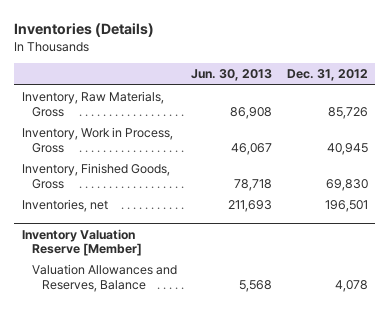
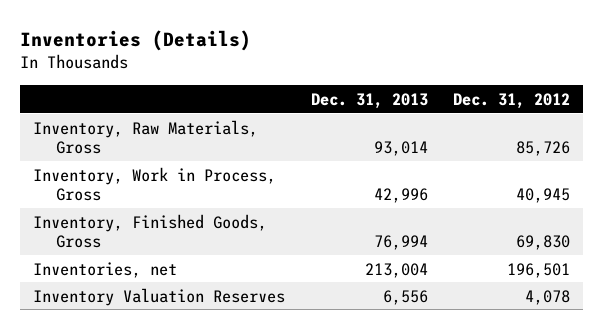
- | Jun. 30, 2013 | Dec. 31, 2012
+ | Dec. 31, 2013 | Dec. 31, 2012
- Inventory Valuation Reserve [Member]
- Valuation Allowances and Reserves, Balance | 5,568 | 4,078
+ Inventory Valuation Reserves | 6,556 | 4,078

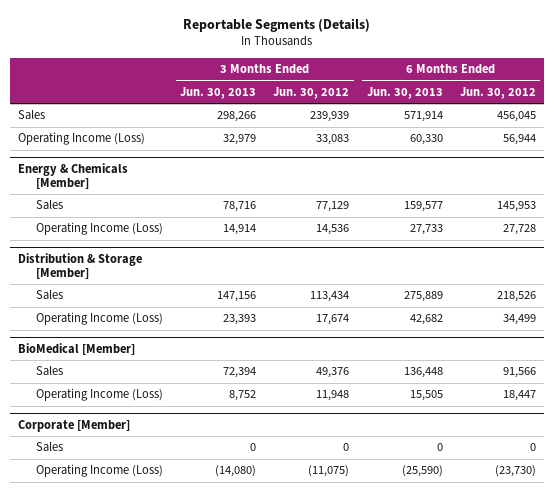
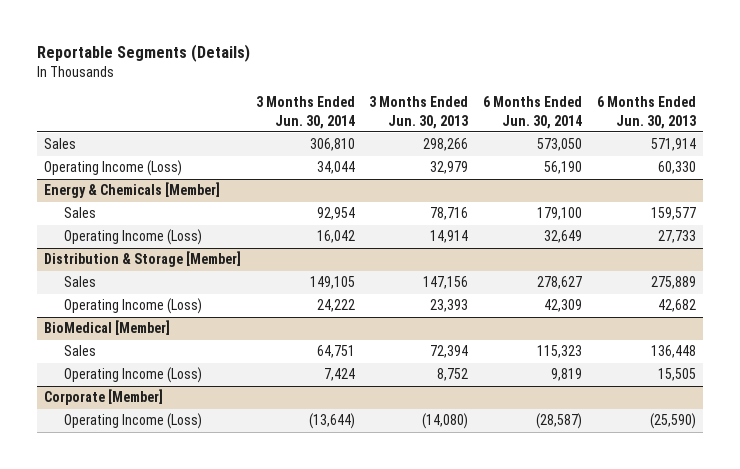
- | 3 Months Ended Jun. 30, 2013 | 3 Months Ended Jun. 30, 2012 | 6 Months Ended Jun. 30, 2013 | 6 Months Ended Jun. 30, 2012
+ | 3 Months Ended Jun. 30, 2014 | 3 Months Ended Jun. 30, 2013 | 6 Months Ended Jun. 30, 2014 | 6 Months Ended Jun. 30, 2013
@ Corporate [Member]
- Sales | 0 | 0 | 0 | 0

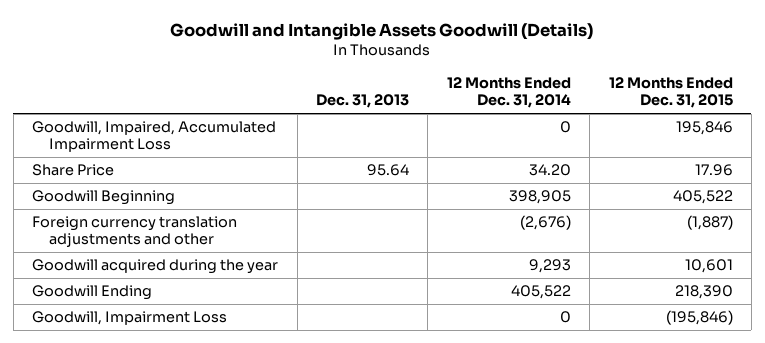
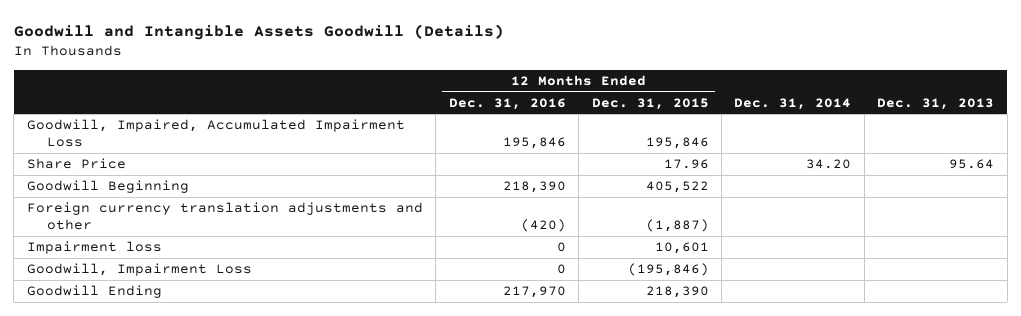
- | Dec. 31, 2013 | 12 Months Ended Dec. 31, 2014 | 12 Months Ended Dec. 31, 2015
+ | 12 Months Ended Dec. 31, 2016 | 12 Months Ended Dec. 31, 2015 | Dec. 31, 2014 | Dec. 31, 2013
- Goodwill acquired during the year | | 9,293 | 10,601
+ Impairment loss | 0 | 10,601 | |
moved down: Goodwill Ending | 217,970 | 218,390 | |

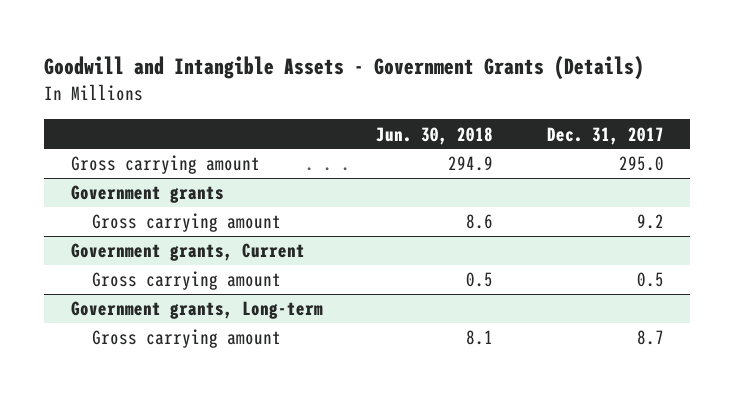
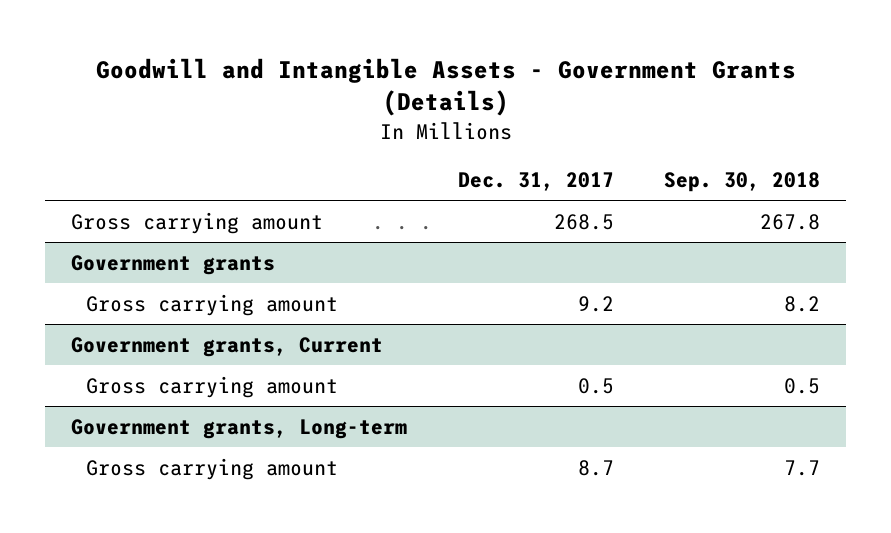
- | Jun. 30, 2018 | Dec. 31, 2017
+ | Dec. 31, 2017 | Sep. 30, 2018
- Gross carrying amount | 294.9 | 295.0
+ Gross carrying amount | 268.5 | 267.8

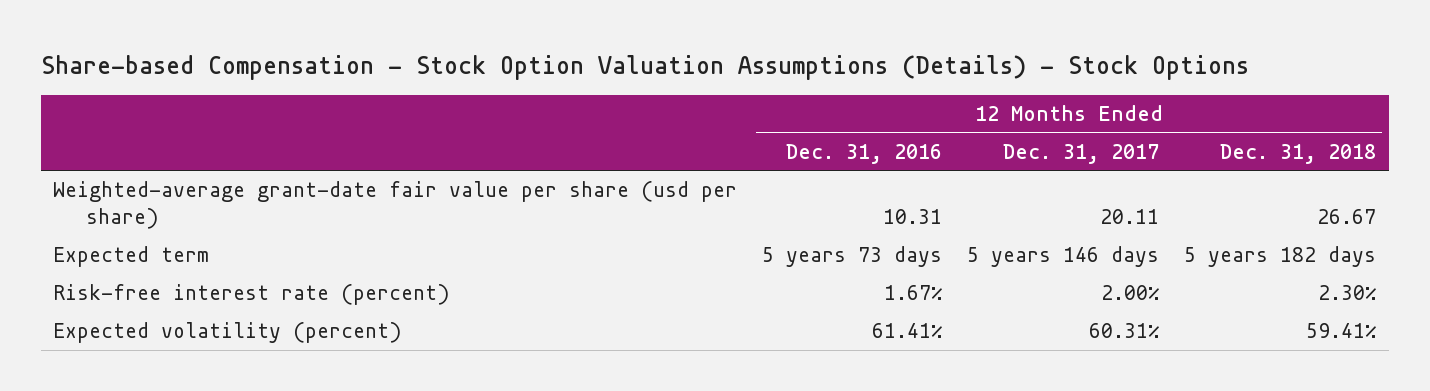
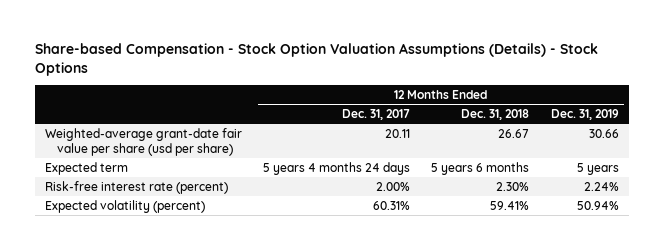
- | 12 Months Ended Dec. 31, 2016 | 12 Months Ended Dec. 31, 2017 | 12 Months Ended Dec. 31, 2018
+ | 12 Months Ended Dec. 31, 2017 | 12 Months Ended Dec. 31, 2018 | 12 Months Ended Dec. 31, 2019
- Expected term | 5 years 73 days | 5 years 146 days | 5 years 182 days
+ Expected term | 5 years 4 months 24 days | 5 years 6 months | 5 years

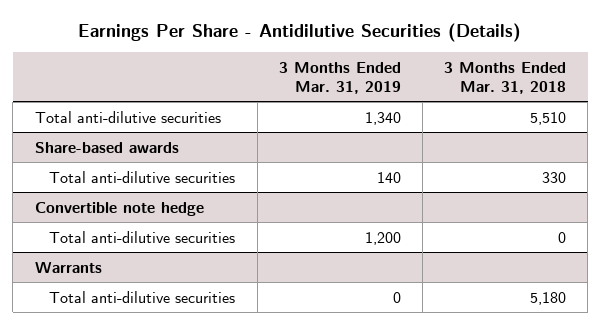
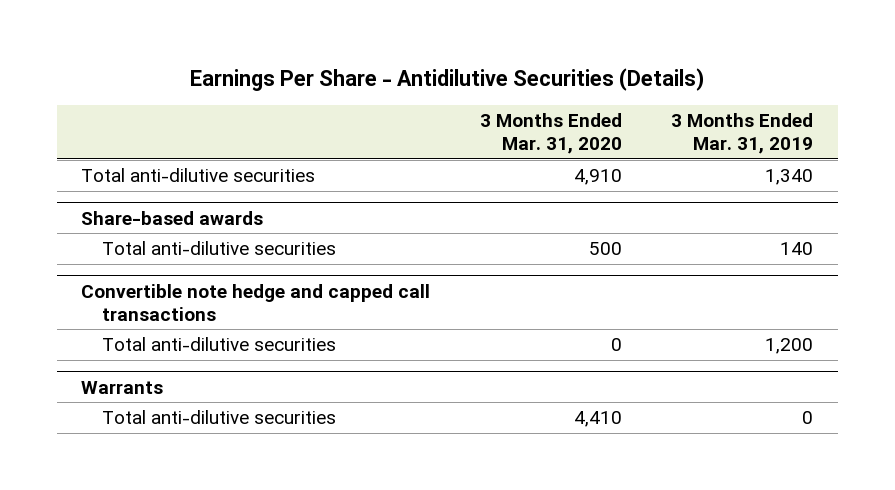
- | 3 Months Ended Mar. 31, 2019 | 3 Months Ended Mar. 31, 2018
+ | 3 Months Ended Mar. 31, 2020 | 3 Months Ended Mar. 31, 2019
- Convertible note hedge
+ Convertible note hedge and capped call transactions

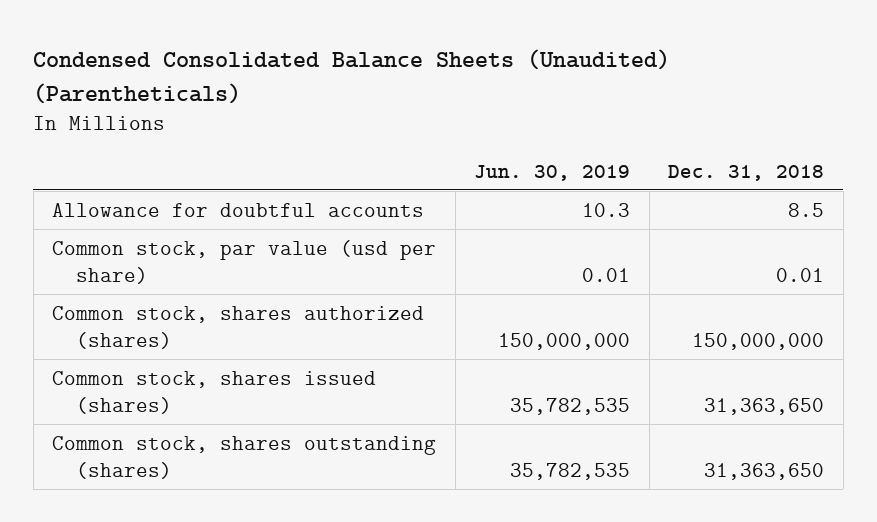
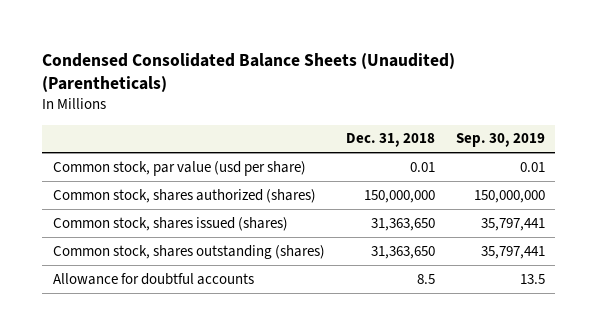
- | Jun. 30, 2019 | Dec. 31, 2018
+ | Dec. 31, 2018 | Sep. 30, 2019
moved down: Allowance for doubtful accounts | 8.5 | 13.5

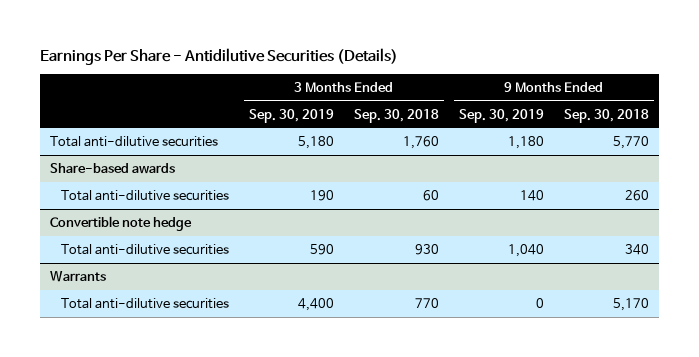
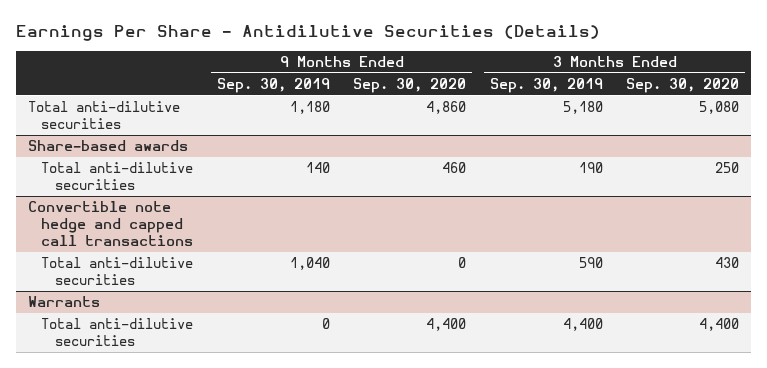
- | 3 Months Ended Sep. 30, 2019 | 3 Months Ended Sep. 30, 2018 | 9 Months Ended Sep. 30, 2019 | 9 Months Ended Sep. 30, 2018
+ | 9 Months Ended Sep. 30, 2019 | 9 Months Ended Sep. 30, 2020 | 3 Months Ended Sep. 30, 2019 | 3 Months Ended Sep. 30, 2020
- Convertible note hedge
+ Convertible note hedge and capped call transactions

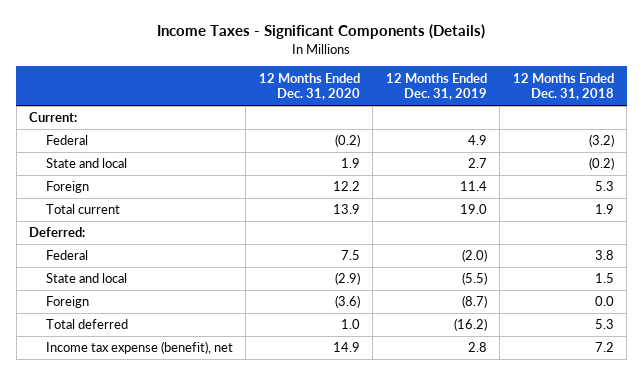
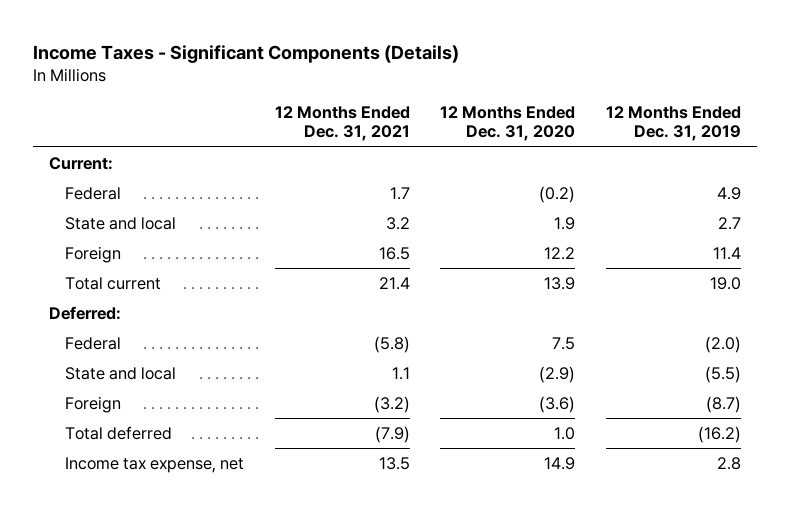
- | 12 Months Ended Dec. 31, 2020 | 12 Months Ended Dec. 31, 2019 | 12 Months Ended Dec. 31, 2018
+ | 12 Months Ended Dec. 31, 2021 | 12 Months Ended Dec. 31, 2020 | 12 Months Ended Dec. 31, 2019
- Income tax expense (benefit), net | 14.9 | 2.8 | 7.2
+ Income tax expense, net | 13.5 | 14.9 | 2.8

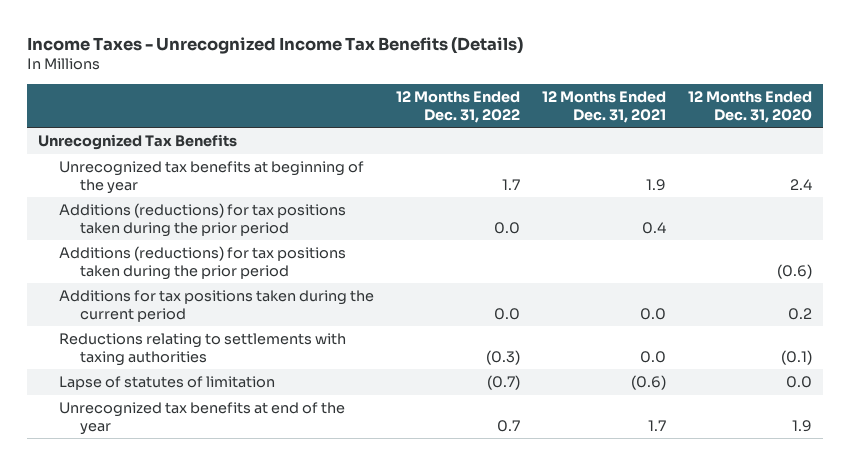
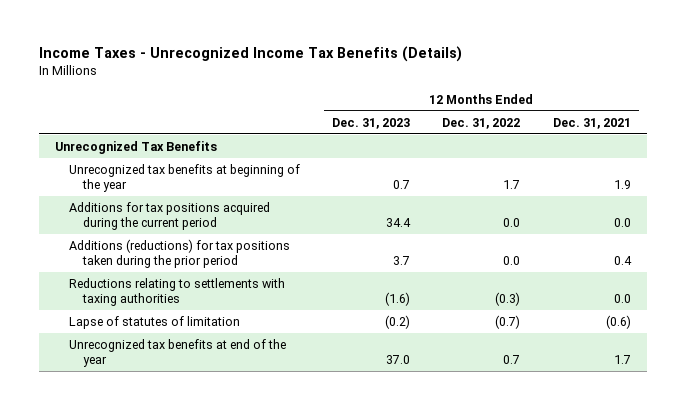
- | 12 Months Ended Dec. 31, 2022 | 12 Months Ended Dec. 31, 2021 | 12 Months Ended Dec. 31, 2020
+ | 12 Months Ended Dec. 31, 2023 | 12 Months Ended Dec. 31, 2022 | 12 Months Ended Dec. 31, 2021
+ Additions for tax positions acquired during the current period | 34.4 | 0.0 | 0.0
- Additions (reductions) for tax positions taken during the prior period | | | (0.6)
- Additions for tax positions taken during the current period | 0.0 | 0.0 | 0.2

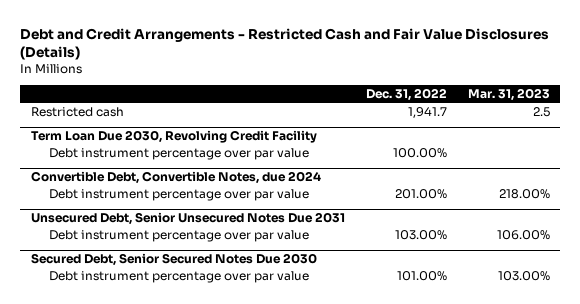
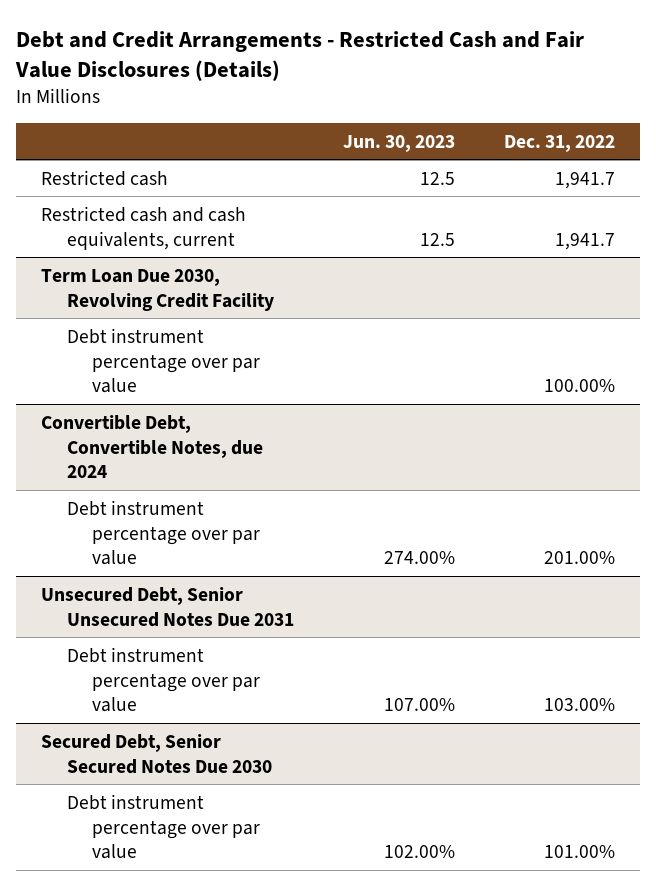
- | Dec. 31, 2022 | Mar. 31, 2023
+ | Jun. 30, 2023 | Dec. 31, 2022
+ Restricted cash and cash equivalents, current | 12.5 | 1,941.7

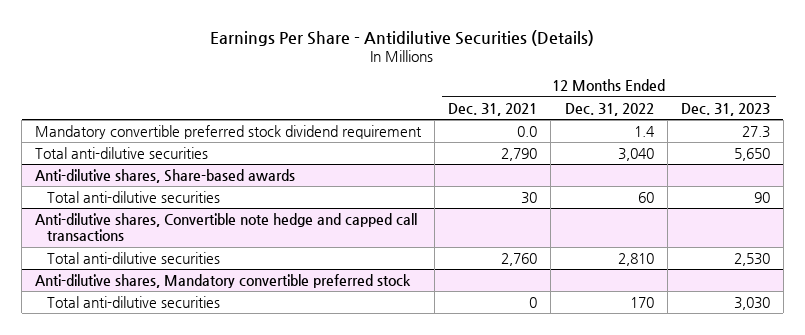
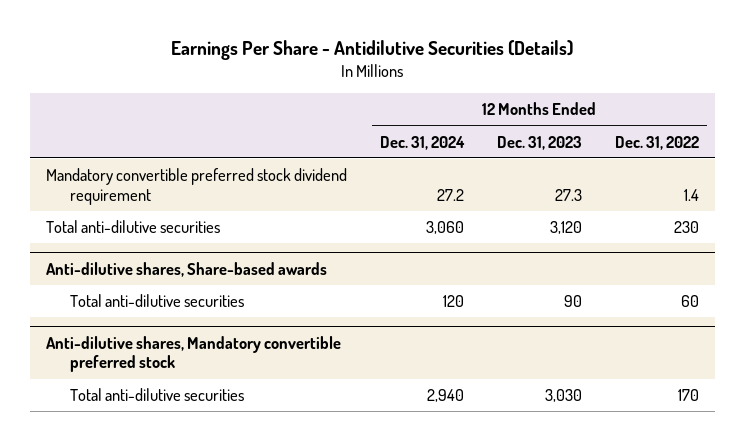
- | 12 Months Ended Dec. 31, 2021 | 12 Months Ended Dec. 31, 2022 | 12 Months Ended Dec. 31, 2023
+ | 12 Months Ended Dec. 31, 2024 | 12 Months Ended Dec. 31, 2023 | 12 Months Ended Dec. 31, 2022
- Total anti-dilutive securities | 2,790 | 3,040 | 5,650
+ Total anti-dilutive securities | 3,060 | 3,120 | 230
- Anti-dilutive shares, Convertible note hedge and capped call transactions
- Total anti-dilutive securities | 2,760 | 2,810 | 2,530

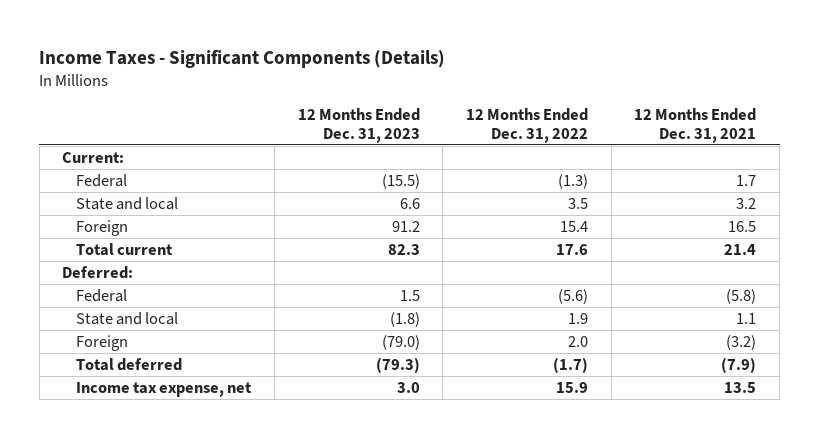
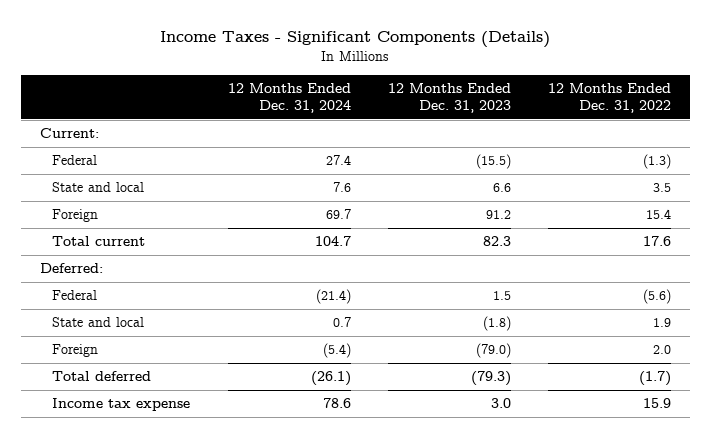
- | 12 Months Ended Dec. 31, 2023 | 12 Months Ended Dec. 31, 2022 | 12 Months Ended Dec. 31, 2021
+ | 12 Months Ended Dec. 31, 2024 | 12 Months Ended Dec. 31, 2023 | 12 Months Ended Dec. 31, 2022
- Income tax expense, net | 3.0 | 15.9 | 13.5
+ Income tax expense | 78.6 | 3.0 | 15.9

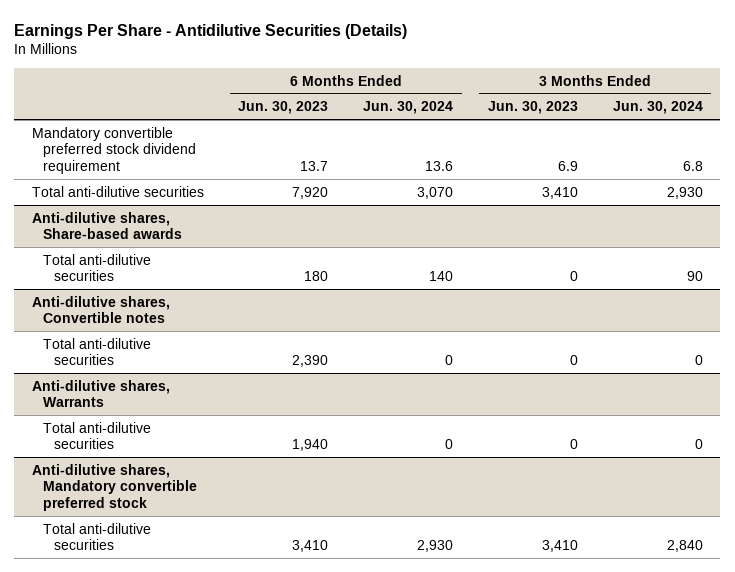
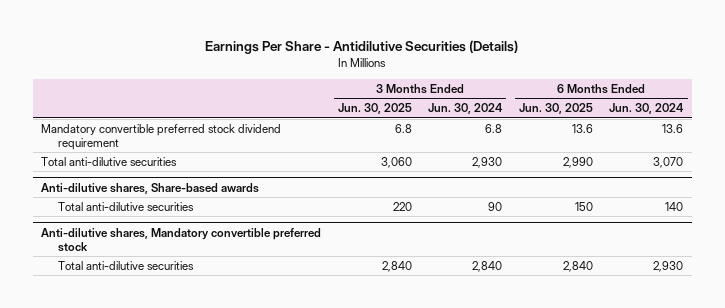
- | 6 Months Ended Jun. 30, 2023 | 6 Months Ended Jun. 30, 2024 | 3 Months Ended Jun. 30, 2023 | 3 Months Ended Jun. 30, 2024
+ | 3 Months Ended Jun. 30, 2025 | 3 Months Ended Jun. 30, 2024 | 6 Months Ended Jun. 30, 2025 | 6 Months Ended Jun. 30, 2024
- Anti-dilutive shares, Convertible notes
- Total anti-dilutive securities | 2,390 | 0 | 0 | 0
- Anti-dilutive shares, Warrants
- Total anti-dilutive securities | 1,940 | 0 | 0 | 0

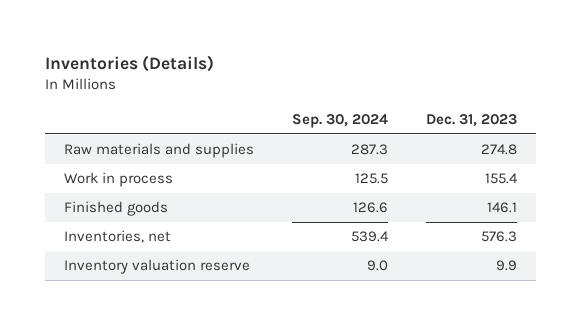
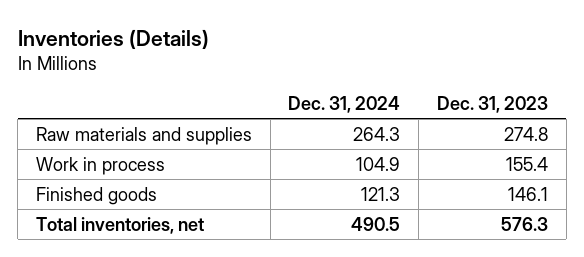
- | Sep. 30, 2024 | Dec. 31, 2023
+ | Dec. 31, 2024 | Dec. 31, 2023
- Inventories, net | 539.4 | 576.3
- Inventory valuation reserve | 9.0 | 9.9
+ Total inventories, net | 490.5 | 576.3

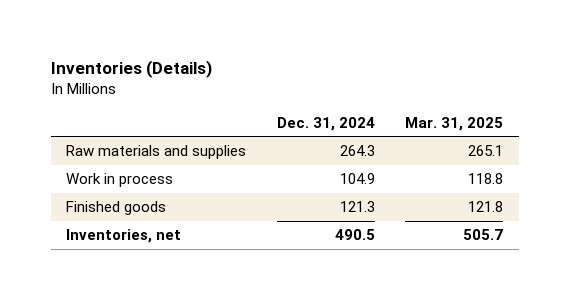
- | Dec. 31, 2024 | Dec. 31, 2023
+ | Dec. 31, 2024 | Mar. 31, 2025
- Total inventories, net | 490.5 | 576.3
+ Inventories, net | 490.5 | 505.7

